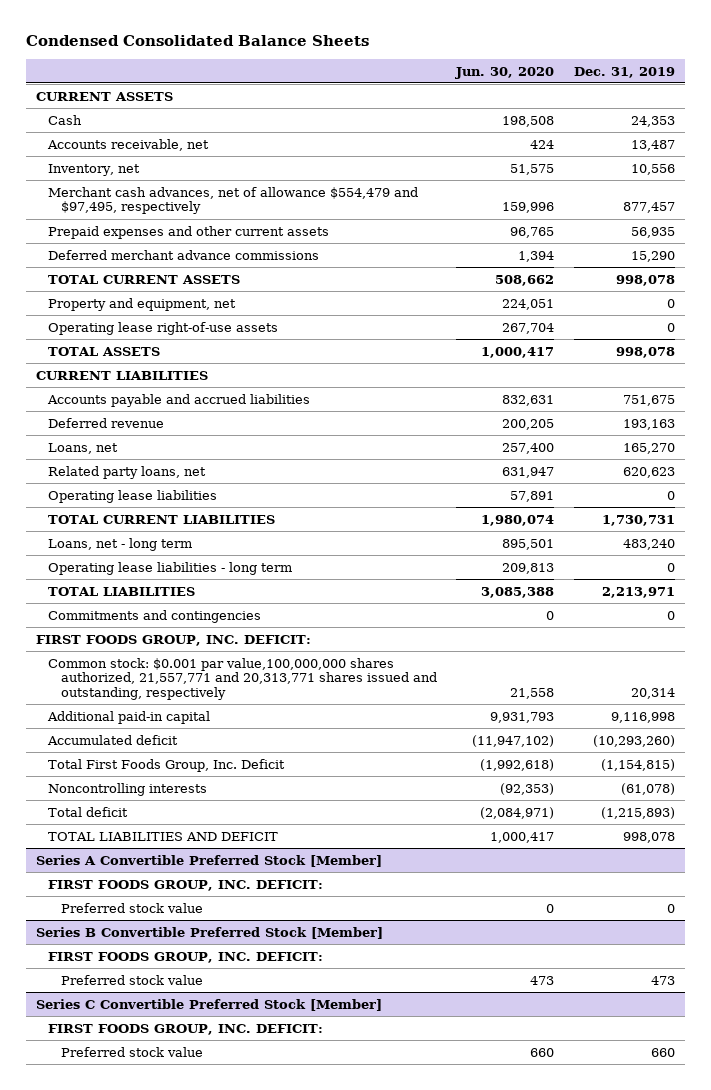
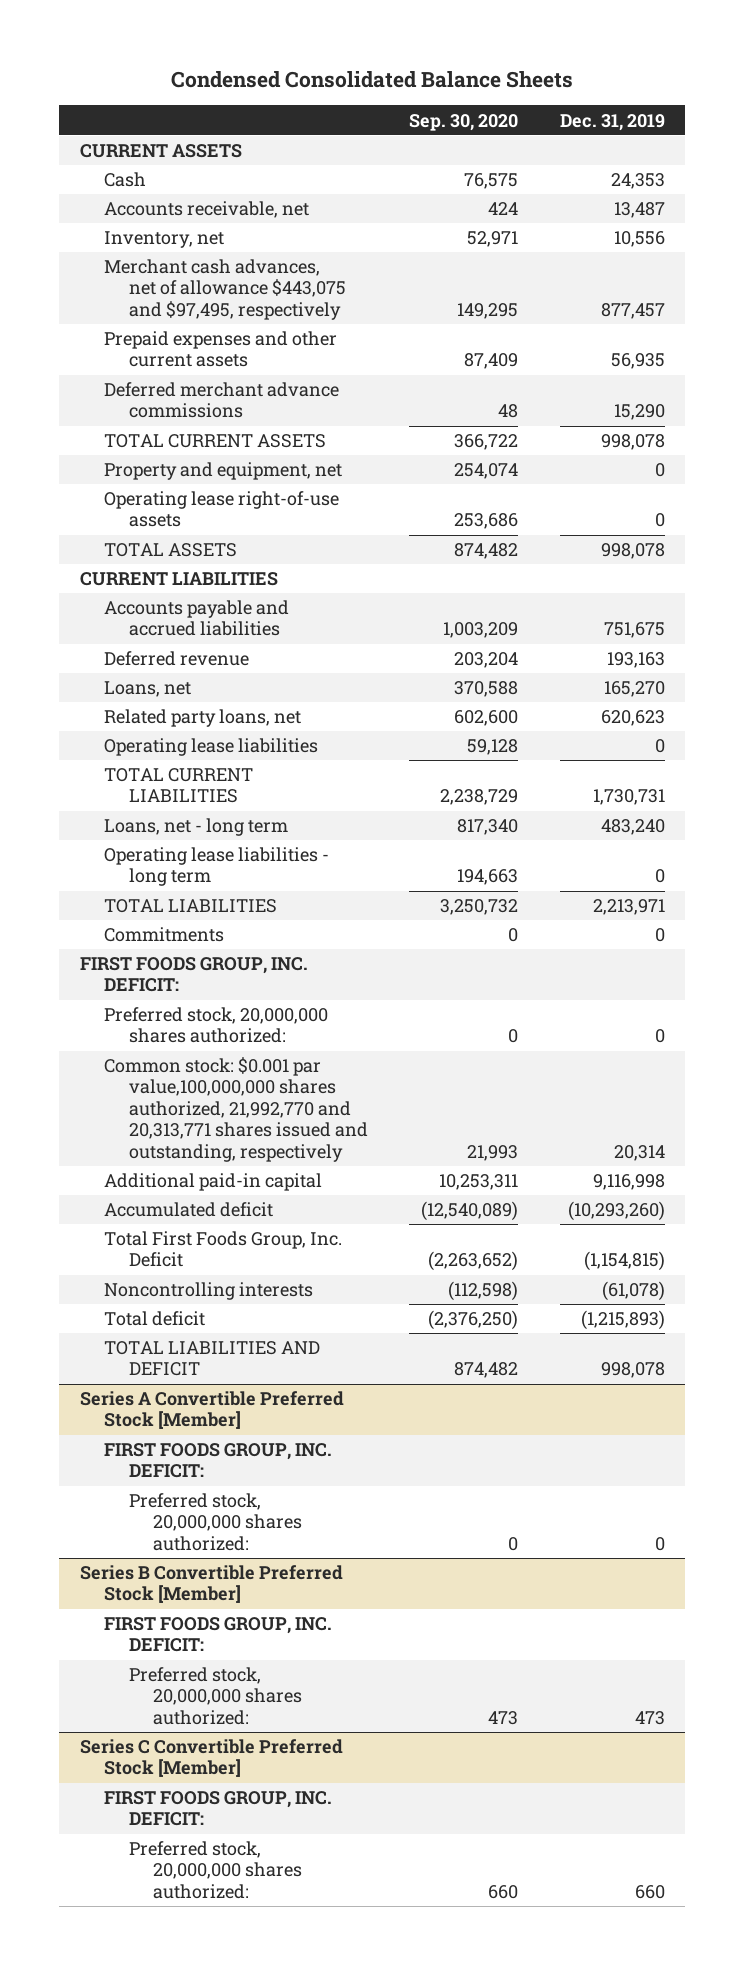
- | Jun. 30, 2020 | Dec. 31, 2019
+ | Sep. 30, 2020 | Dec. 31, 2019
- Merchant cash advances, net of allowance $554,479 and $97,495, respectively | 159,996 | 877,457
+ Merchant cash advances, net of allowance $443,075 and $97,495, respectively | 149,295 | 877,457
- Commitments and contingencies | 0 | 0
+ Commitments | 0 | 0
- Common stock: $0.001 par value,100,000,000 shares authorized, 21,557,771 and 20,313,771 shares issued and outstanding, respectively | 21,558 | 20,314
+ Preferred stock, 20,000,000 shares authorized: | 0 | 0
+ Common stock: $0.001 par value,100,000,000 shares authorized, 21,992,770 and 20,313,771 shares issued and outstanding, respectively | 21,993 | 20,314
@ Series A Convertible Preferred Stock [Member]
- Preferred stock value | 0 | 0
+ Preferred stock, 20,000,000 shares authorized: | 0 | 0
@ Series B Convertible Preferred Stock [Member]
- Preferred stock value | 473 | 473
+ Preferred stock, 20,000,000 shares authorized: | 473 | 473
@ Series C Convertible Preferred Stock [Member]
- Preferred stock value | 660 | 660
+ Preferred stock, 20,000,000 shares authorized: | 660 | 660

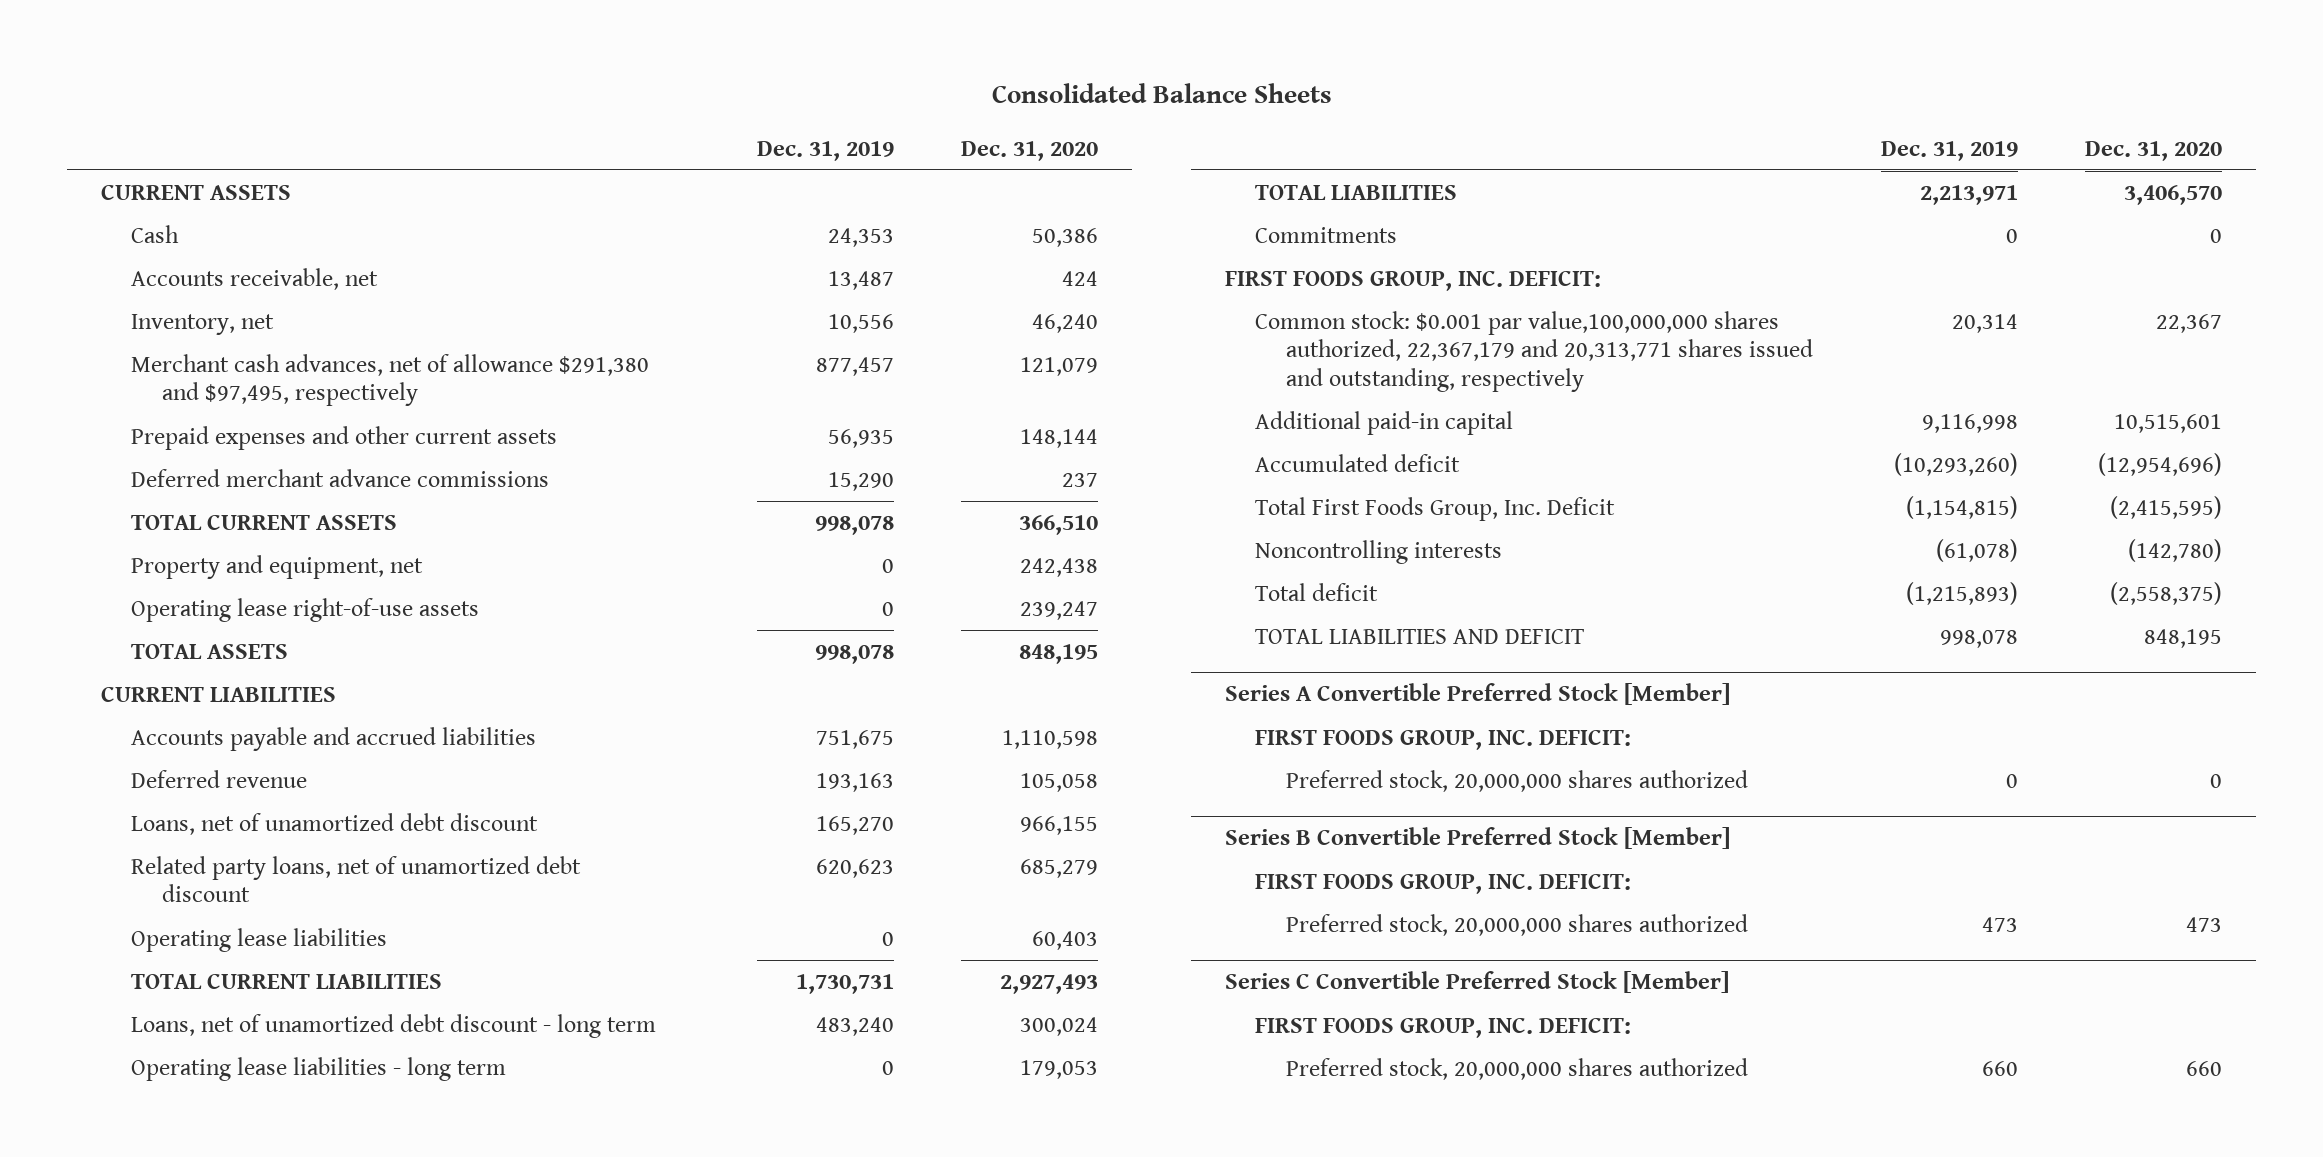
- Condensed Consolidated Balance Sheets
+ Consolidated Balance Sheets
- | Sep. 30, 2020 | Dec. 31, 2019
+ | Dec. 31, 2019 | Dec. 31, 2020
- Merchant cash advances, net of allowance $443,075 and $97,495, respectively | 149,295 | 877,457
+ Merchant cash advances, net of allowance $291,380 and $97,495, respectively | 877,457 | 121,079
- Loans, net | 370,588 | 165,270
- Related party loans, net | 602,600 | 620,623
+ Loans, net of unamortized debt discount | 165,270 | 966,155
+ Related party loans, net of unamortized debt discount | 620,623 | 685,279
- Loans, net - long term | 817,340 | 483,240
+ Loans, net of unamortized debt discount - long term | 483,240 | 300,024
- Preferred stock, 20,000,000 shares authorized: | 0 | 0
- Common stock: $0.001 par value,100,000,000 shares authorized, 21,992,770 and 20,313,771 shares issued and outstanding, respectively | 21,993 | 20,314
+ Common stock: $0.001 par value,100,000,000 shares authorized, 22,367,179 and 20,313,771 shares issued and outstanding, respectively | 20,314 | 22,367
@ Series A Convertible Preferred Stock [Member]
- Preferred stock, 20,000,000 shares authorized: | 0 | 0
+ Preferred stock, 20,000,000 shares authorized | 0 | 0
@ Series B Convertible Preferred Stock [Member]
- Preferred stock, 20,000,000 shares authorized: | 473 | 473
+ Preferred stock, 20,000,000 shares authorized | 473 | 473
@ Series C Convertible Preferred Stock [Member]
- Preferred stock, 20,000,000 shares authorized: | 660 | 660
+ Preferred stock, 20,000,000 shares authorized | 660 | 660

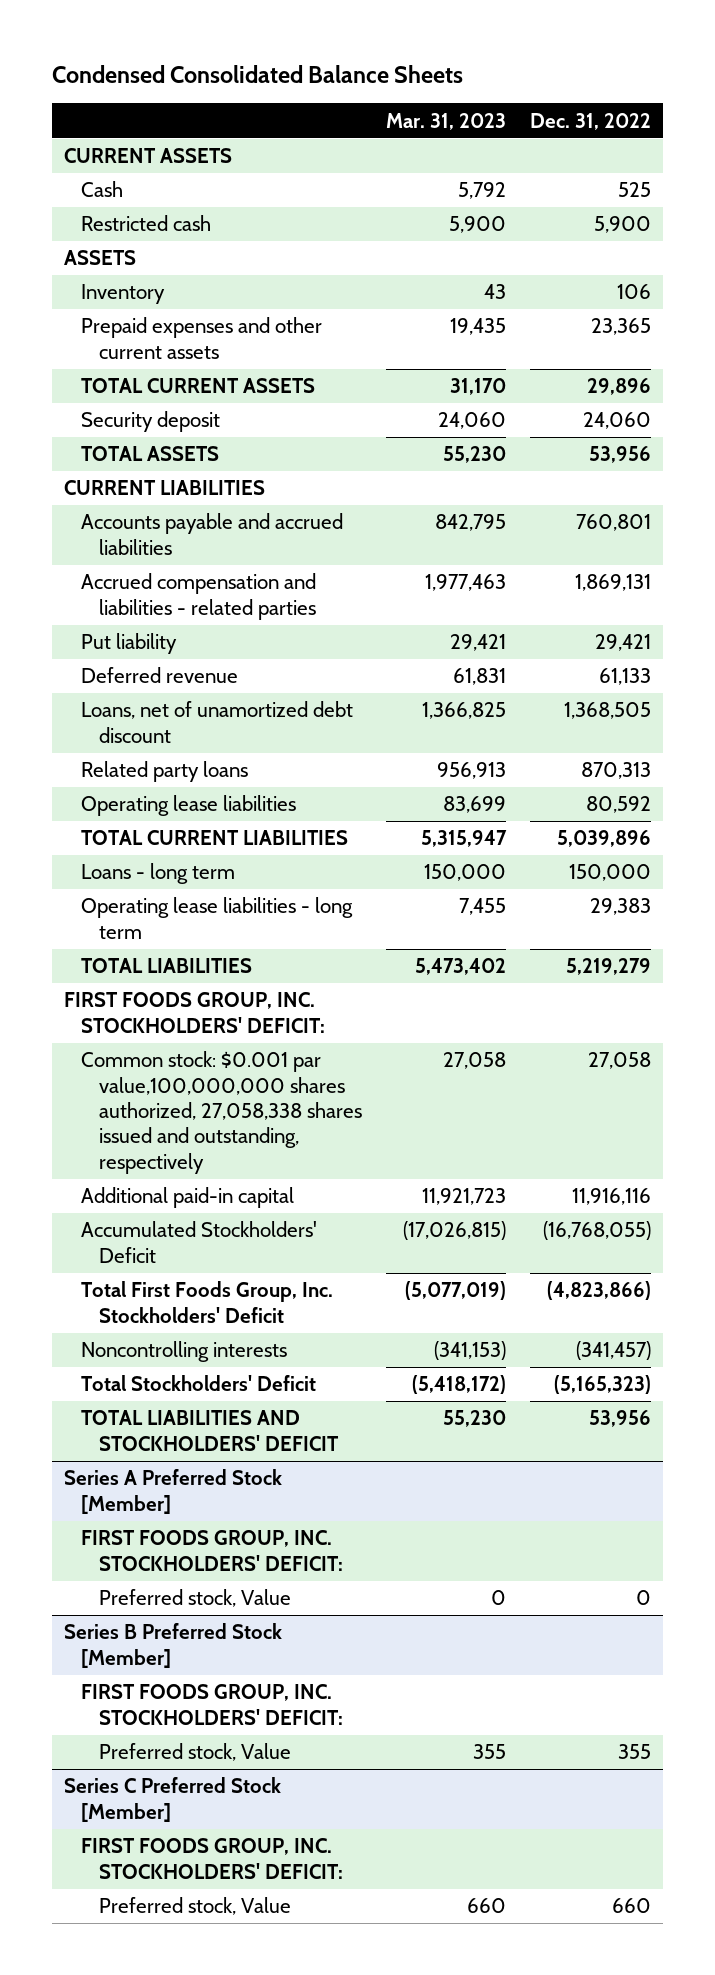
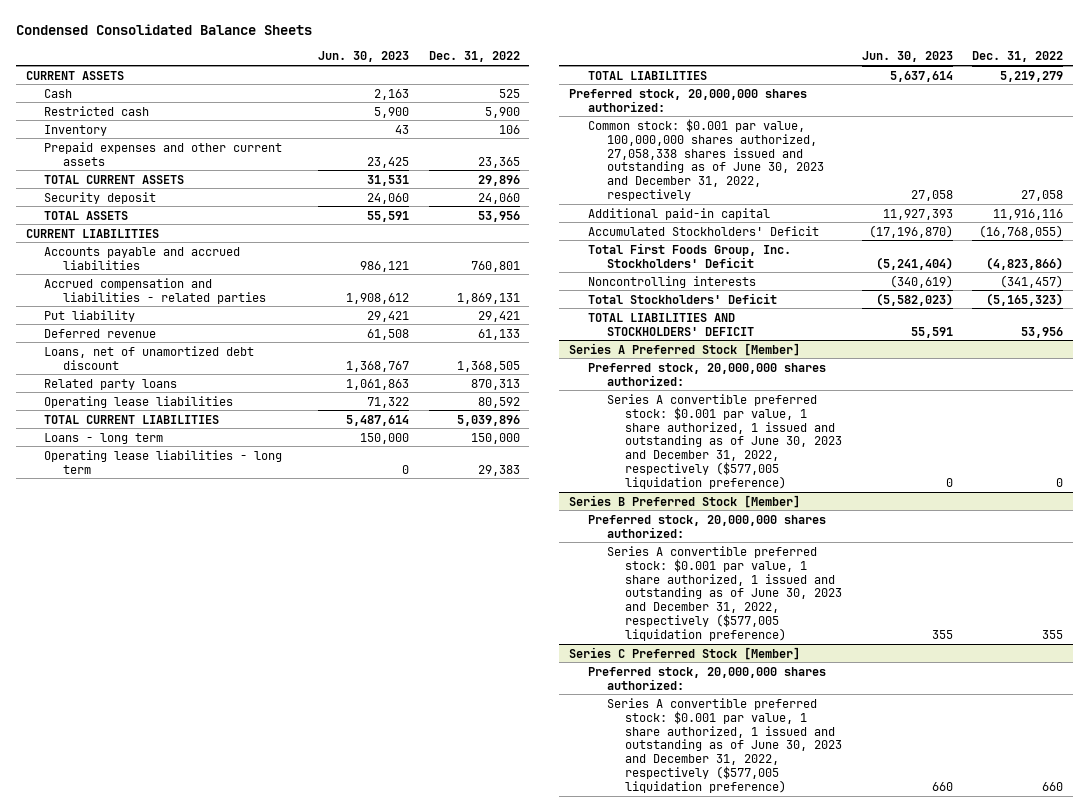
- | Mar. 31, 2023 | Dec. 31, 2022
+ | Jun. 30, 2023 | Dec. 31, 2022
- ASSETS
- FIRST FOODS GROUP, INC. STOCKHOLDERS' DEFICIT:
- Common stock: $0.001 par value,100,000,000 shares authorized, 27,058,338 shares issued and outstanding, respectively | 27,058 | 27,058
+ Preferred stock, 20,000,000 shares authorized:
+ Common stock: $0.001 par value, 100,000,000 shares authorized, 27,058,338 shares issued and outstanding as of June 30, 2023 and December 31, 2022, respectively | 27,058 | 27,058
@ Series A Preferred Stock [Member]
- FIRST FOODS GROUP, INC. STOCKHOLDERS' DEFICIT:
- Preferred stock, Value | 0 | 0
+ Preferred stock, 20,000,000 shares authorized:
+ Series A convertible preferred stock: $0.001 par value, 1 share authorized, 1 issued and outstanding as of June 30, 2023 and December 31, 2022, respectively ($577,005 liquidation preference) | 0 | 0
@ Series B Preferred Stock [Member]
- FIRST FOODS GROUP, INC. STOCKHOLDERS' DEFICIT:
- Preferred stock, Value | 355 | 355
+ Preferred stock, 20,000,000 shares authorized:
+ Series A convertible preferred stock: $0.001 par value, 1 share authorized, 1 issued and outstanding as of June 30, 2023 and December 31, 2022, respectively ($577,005 liquidation preference) | 355 | 355
@ Series C Preferred Stock [Member]
- FIRST FOODS GROUP, INC. STOCKHOLDERS' DEFICIT:
- Preferred stock, Value | 660 | 660
+ Preferred stock, 20,000,000 shares authorized:
+ Series A convertible preferred stock: $0.001 par value, 1 share authorized, 1 issued and outstanding as of June 30, 2023 and December 31, 2022, respectively ($577,005 liquidation preference) | 660 | 660

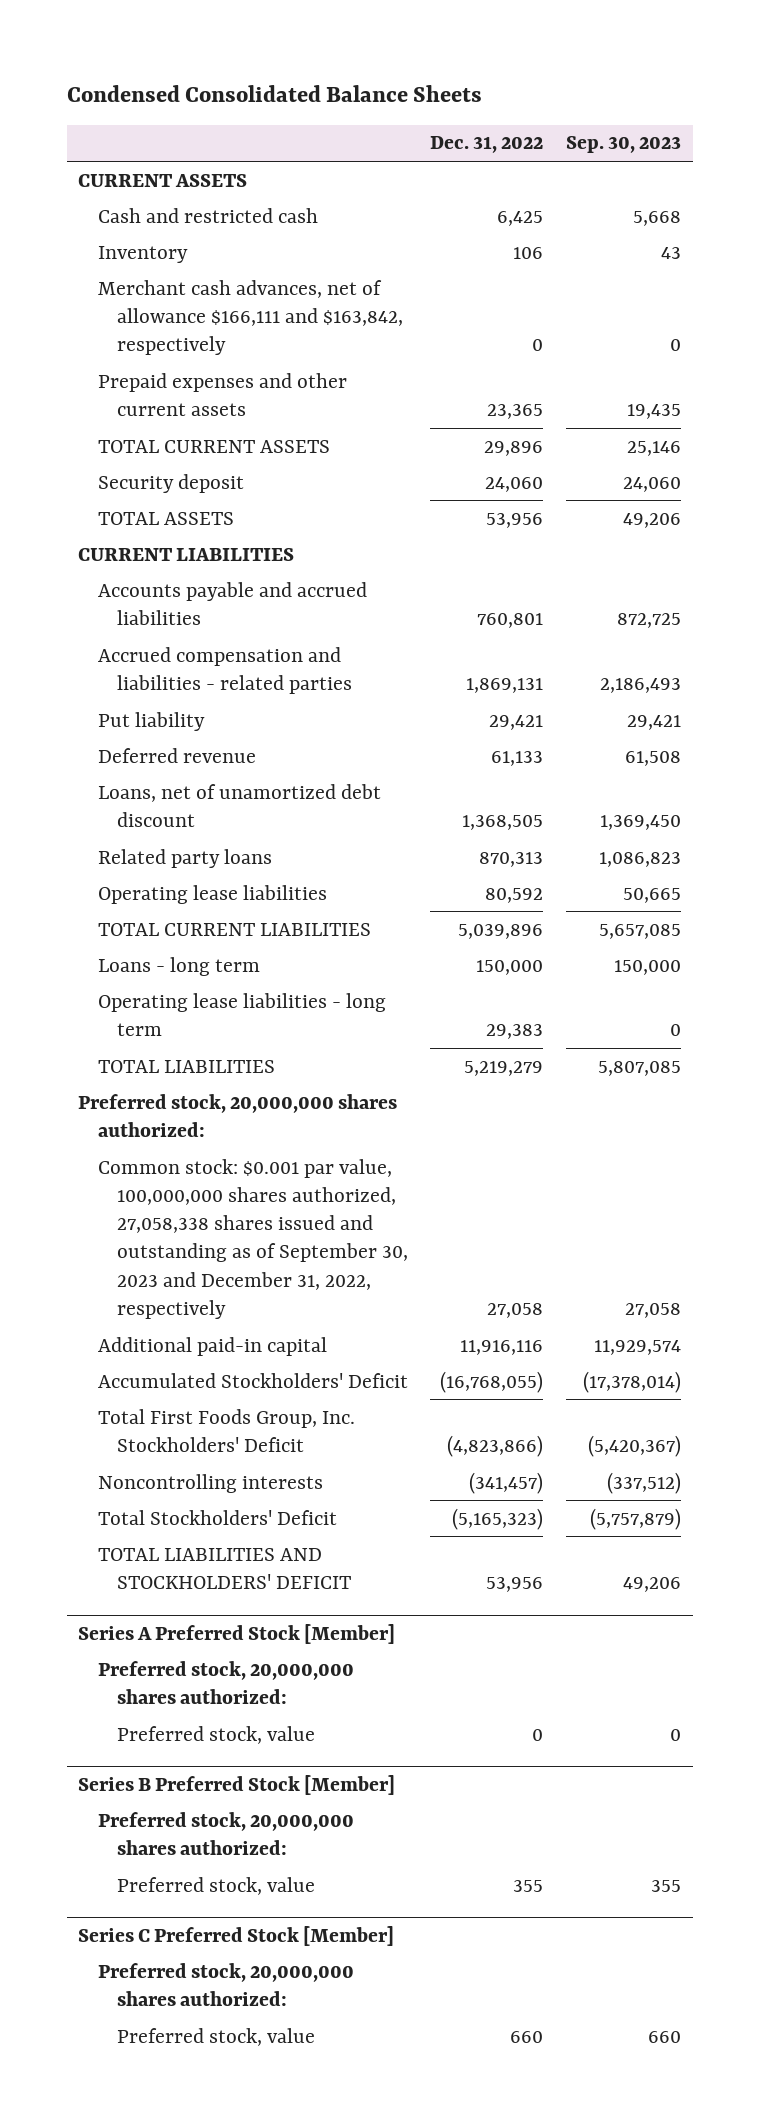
- | Jun. 30, 2023 | Dec. 31, 2022
+ | Dec. 31, 2022 | Sep. 30, 2023
- Cash | 2,163 | 525
- Restricted cash | 5,900 | 5,900
+ Cash and restricted cash | 6,425 | 5,668
+ Merchant cash advances, net of allowance $166,111 and $163,842, respectively | 0 | 0
- Common stock: $0.001 par value, 100,000,000 shares authorized, 27,058,338 shares issued and outstanding as of June 30, 2023 and December 31, 2022, respectively | 27,058 | 27,058
+ Common stock: $0.001 par value, 100,000,000 shares authorized, 27,058,338 shares issued and outstanding as of September 30, 2023 and December 31, 2022, respectively | 27,058 | 27,058
@ Series A Preferred Stock [Member]
- Series A convertible preferred stock: $0.001 par value, 1 share authorized, 1 issued and outstanding as of June 30, 2023 and December 31, 2022, respectively ($577,005 liquidation preference) | 0 | 0
+ Preferred stock, value | 0 | 0
@ Series B Preferred Stock [Member]
- Series A convertible preferred stock: $0.001 par value, 1 share authorized, 1 issued and outstanding as of June 30, 2023 and December 31, 2022, respectively ($577,005 liquidation preference) | 355 | 355
+ Preferred stock, value | 355 | 355
@ Series C Preferred Stock [Member]
- Series A convertible preferred stock: $0.001 par value, 1 share authorized, 1 issued and outstanding as of June 30, 2023 and December 31, 2022, respectively ($577,005 liquidation preference) | 660 | 660
+ Preferred stock, value | 660 | 660

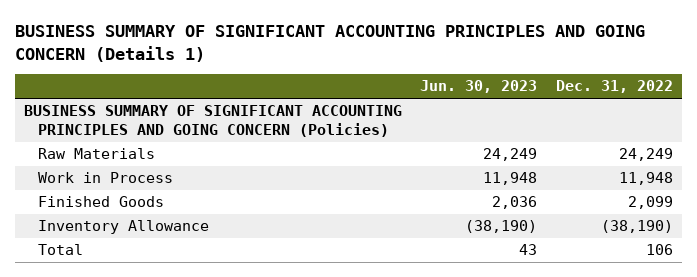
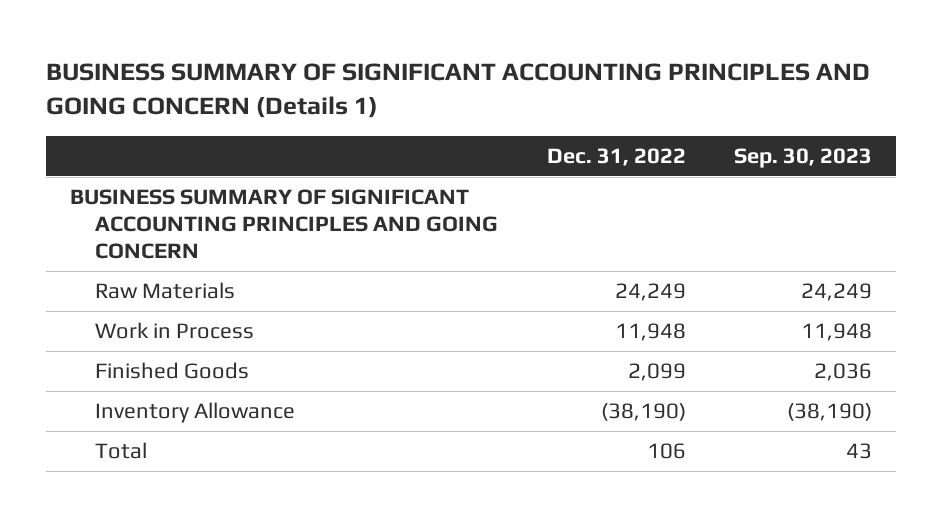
- | Jun. 30, 2023 | Dec. 31, 2022
+ | Dec. 31, 2022 | Sep. 30, 2023
- BUSINESS SUMMARY OF SIGNIFICANT ACCOUNTING PRINCIPLES AND GOING CONCERN (Policies)
+ BUSINESS SUMMARY OF SIGNIFICANT ACCOUNTING PRINCIPLES AND GOING CONCERN

